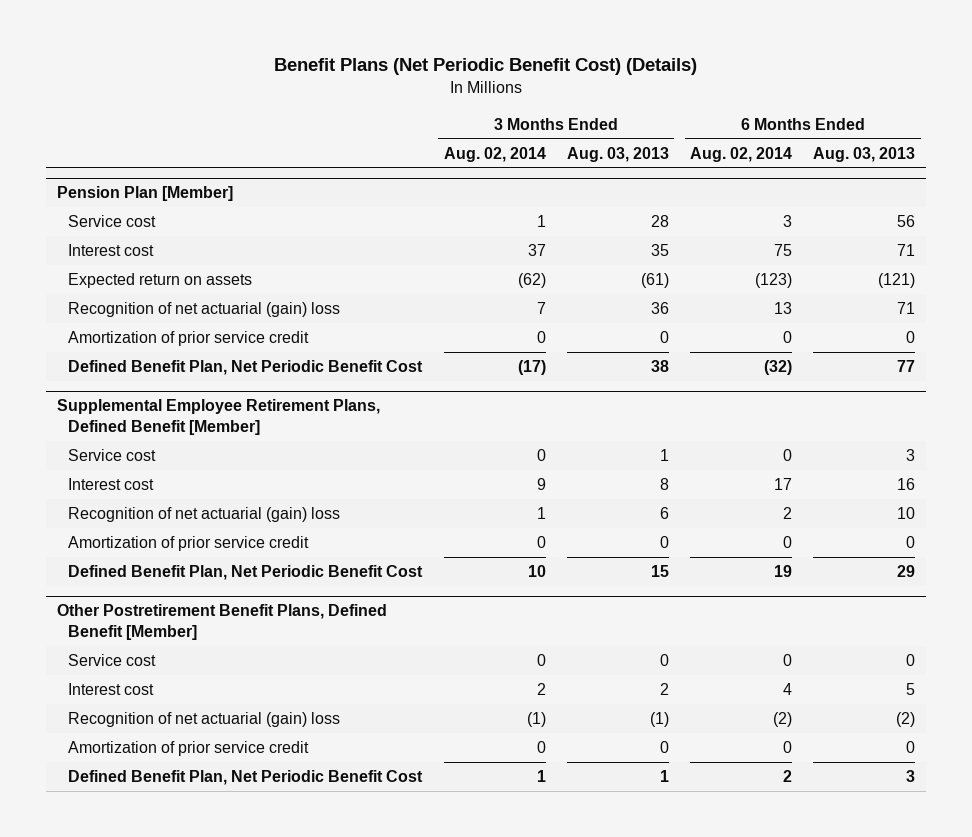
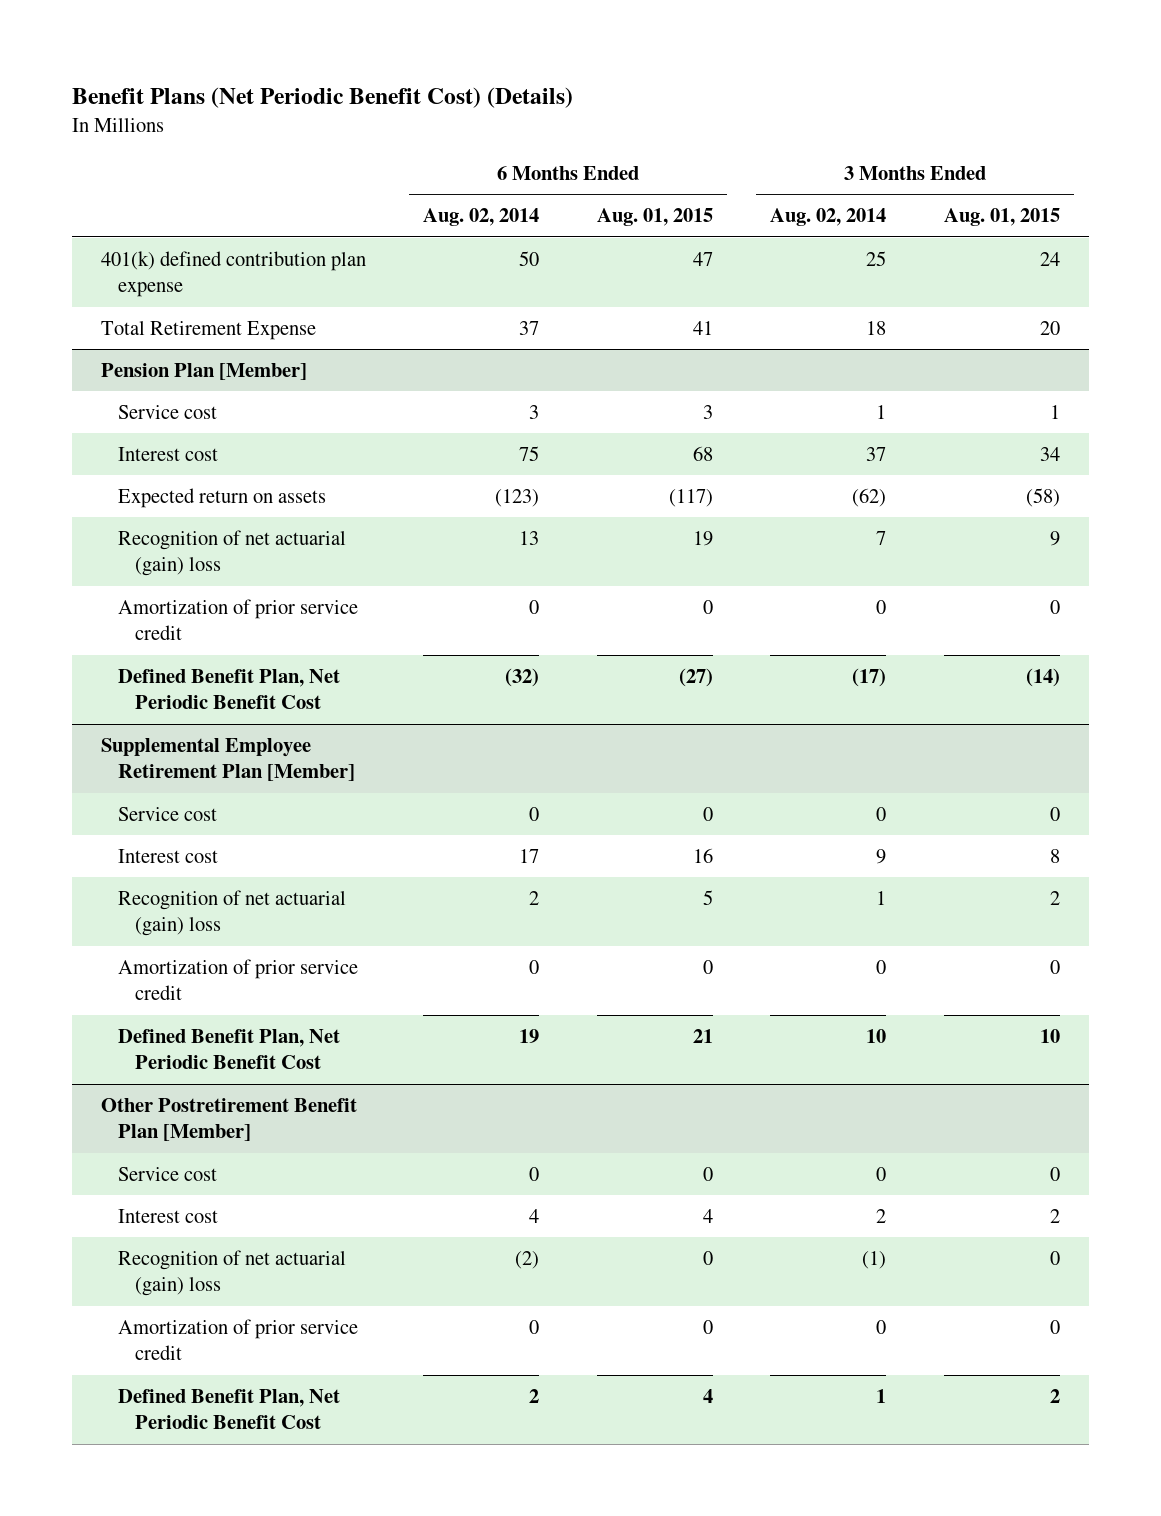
- | 3 Months Ended Aug. 02, 2014 | 3 Months Ended Aug. 03, 2013 | 6 Months Ended Aug. 02, 2014 | 6 Months Ended Aug. 03, 2013
+ | 6 Months Ended Aug. 02, 2014 | 6 Months Ended Aug. 01, 2015 | 3 Months Ended Aug. 02, 2014 | 3 Months Ended Aug. 01, 2015
+ 401(k) defined contribution plan expense | 50 | 47 | 25 | 24
+ Total Retirement Expense | 37 | 41 | 18 | 20
- Supplemental Employee Retirement Plans, Defined Benefit [Member]
+ Supplemental Employee Retirement Plan [Member]
- Other Postretirement Benefit Plans, Defined Benefit [Member]
+ Other Postretirement Benefit Plan [Member]

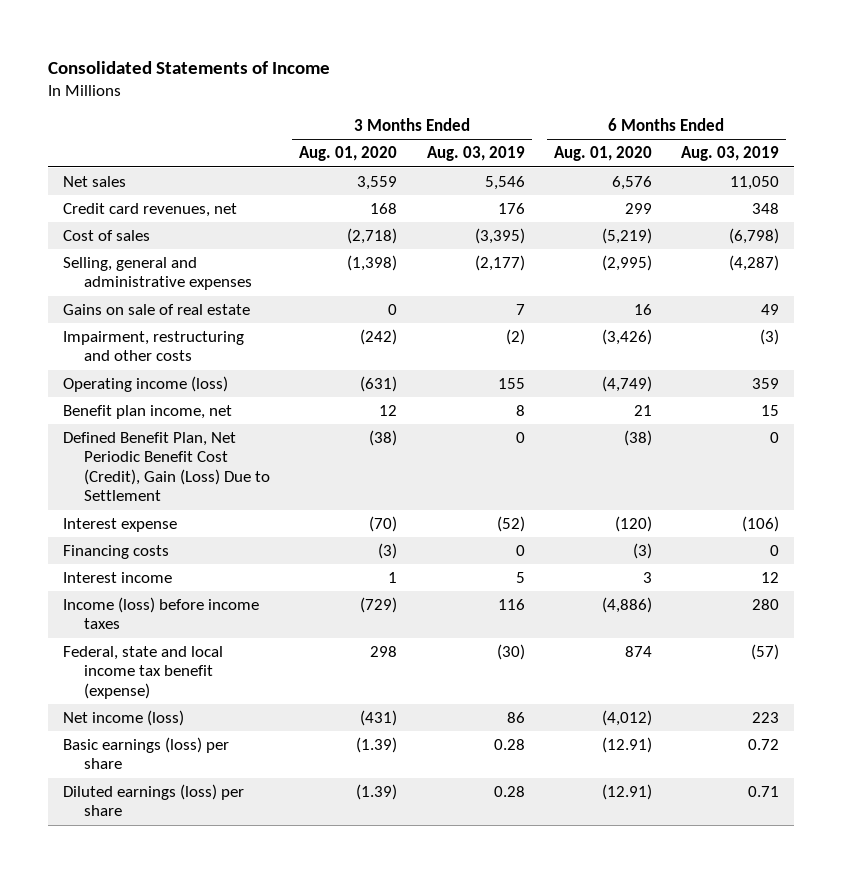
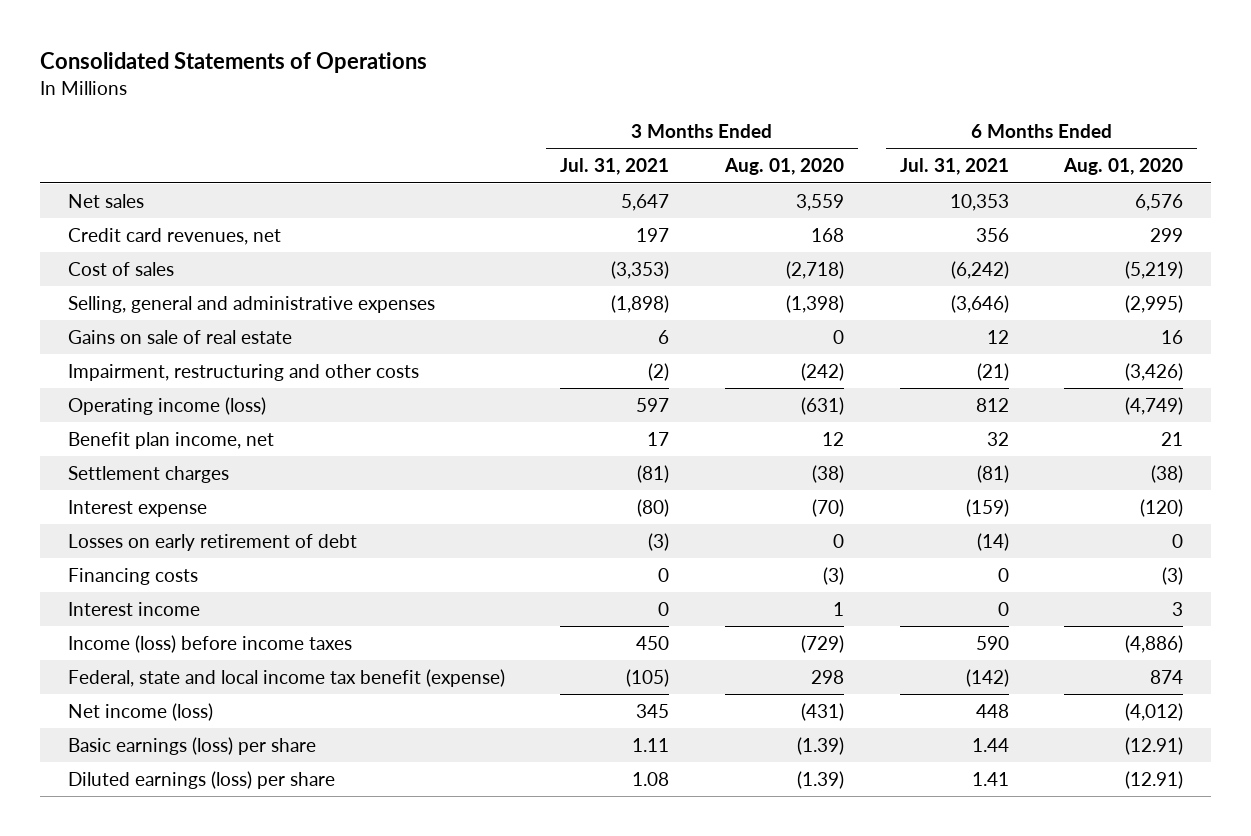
- Consolidated Statements of Income
+ Consolidated Statements of Operations
- | 3 Months Ended Aug. 01, 2020 | 3 Months Ended Aug. 03, 2019 | 6 Months Ended Aug. 01, 2020 | 6 Months Ended Aug. 03, 2019
+ | 3 Months Ended Jul. 31, 2021 | 3 Months Ended Aug. 01, 2020 | 6 Months Ended Jul. 31, 2021 | 6 Months Ended Aug. 01, 2020
- Defined Benefit Plan, Net Periodic Benefit Cost (Credit), Gain (Loss) Due to Settlement | (38) | 0 | (38) | 0
+ Settlement charges | (81) | (38) | (81) | (38)
+ Losses on early retirement of debt | (3) | 0 | (14) | 0

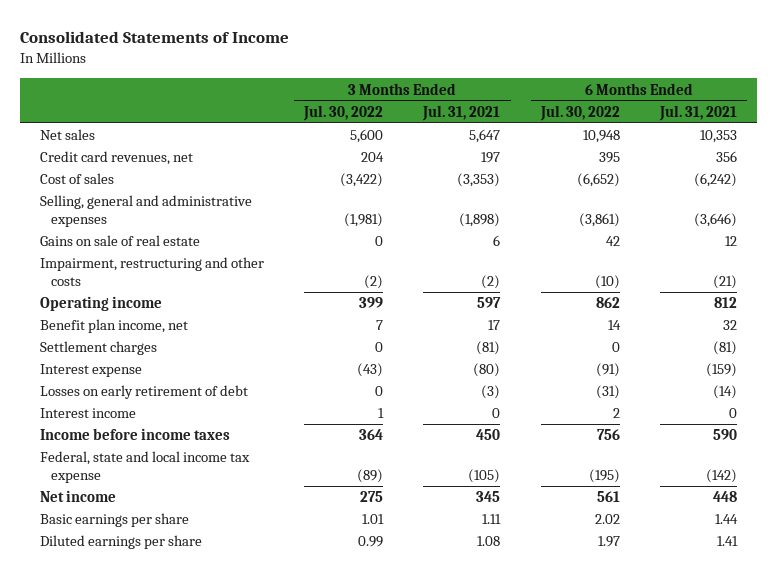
- Consolidated Statements of Operations
+ Consolidated Statements of Income
- | 3 Months Ended Jul. 31, 2021 | 3 Months Ended Aug. 01, 2020 | 6 Months Ended Jul. 31, 2021 | 6 Months Ended Aug. 01, 2020
+ | 3 Months Ended Jul. 30, 2022 | 3 Months Ended Jul. 31, 2021 | 6 Months Ended Jul. 30, 2022 | 6 Months Ended Jul. 31, 2021
- Operating income (loss) | 597 | (631) | 812 | (4,749)
+ Operating income | 399 | 597 | 862 | 812
- Financing costs | 0 | (3) | 0 | (3)
- Income (loss) before income taxes | 450 | (729) | 590 | (4,886)
- Federal, state and local income tax benefit (expense) | (105) | 298 | (142) | 874
- Net income (loss) | 345 | (431) | 448 | (4,012)
- Basic earnings (loss) per share | 1.11 | (1.39) | 1.44 | (12.91)
- Diluted earnings (loss) per share | 1.08 | (1.39) | 1.41 | (12.91)
+ Income before income taxes | 364 | 450 | 756 | 590
+ Federal, state and local income tax expense | (89) | (105) | (195) | (142)
+ Net income | 275 | 345 | 561 | 448
+ Basic earnings per share | 1.01 | 1.11 | 2.02 | 1.44
+ Diluted earnings per share | 0.99 | 1.08 | 1.97 | 1.41

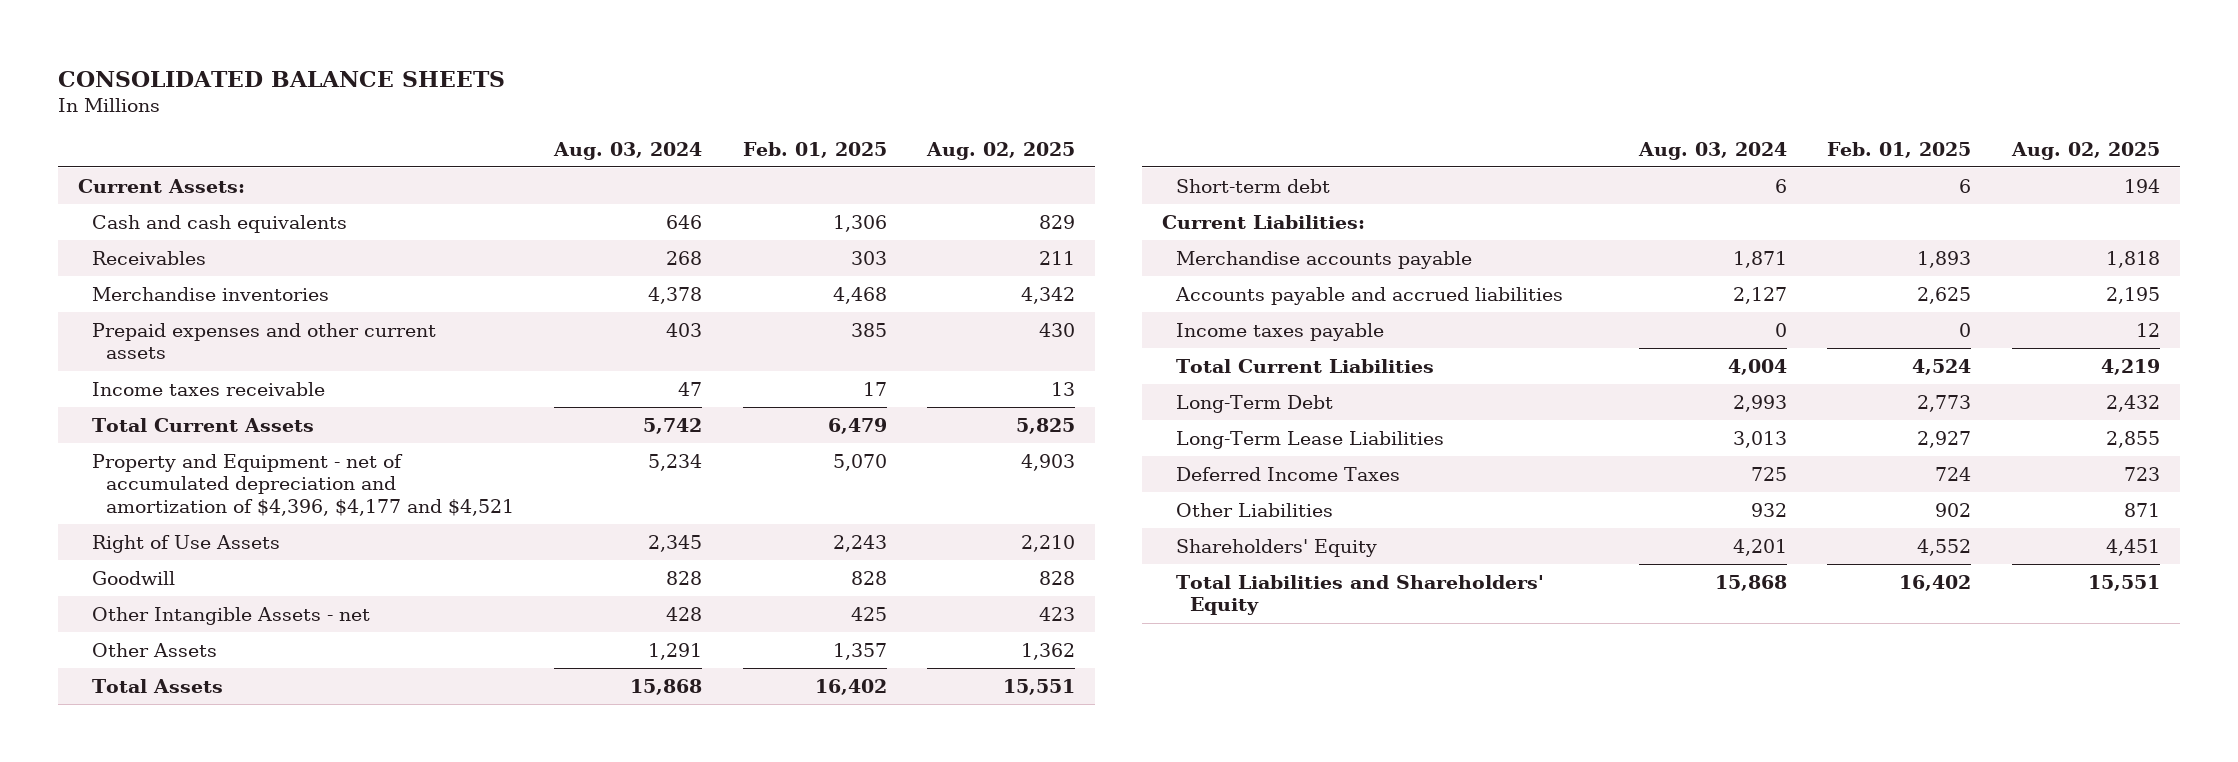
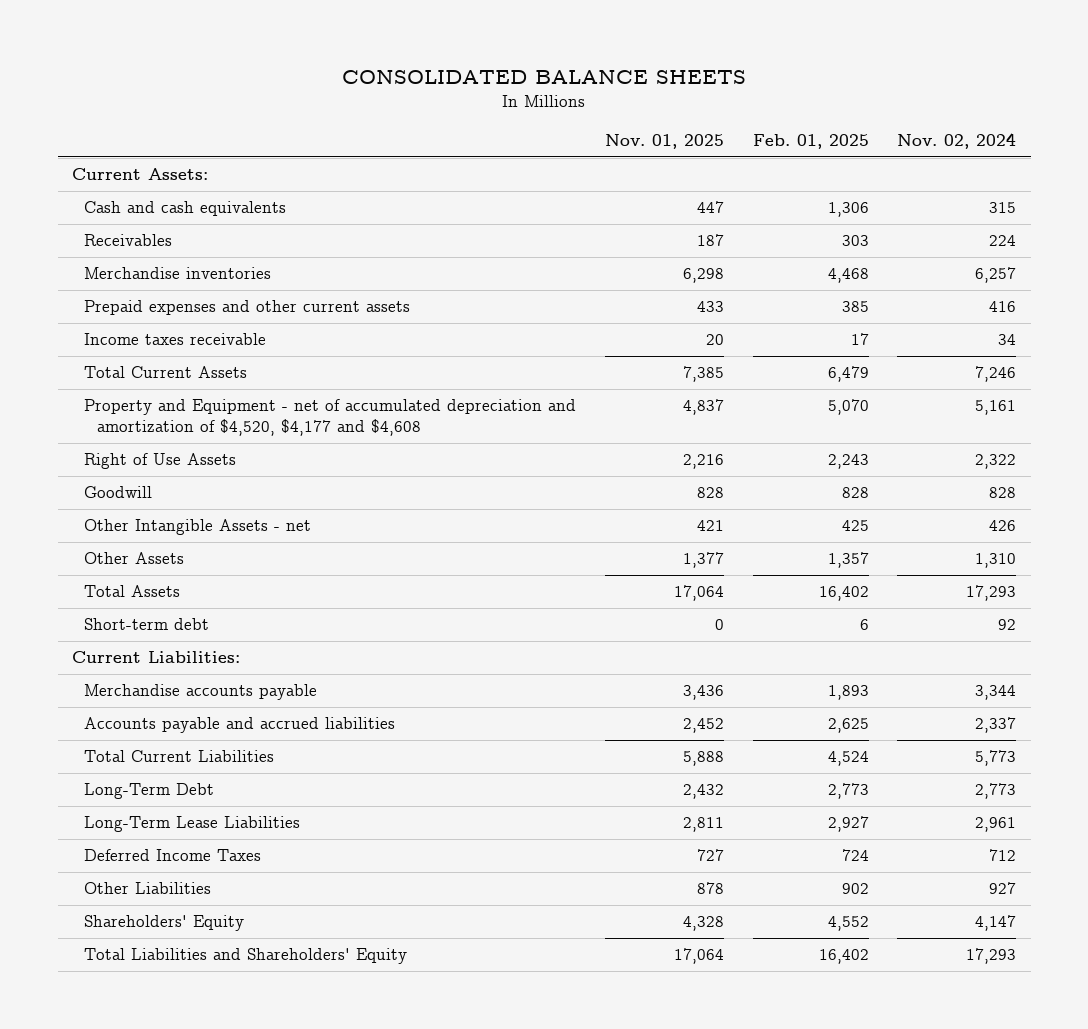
- | Aug. 03, 2024 | Feb. 01, 2025 | Aug. 02, 2025
+ | Nov. 01, 2025 | Feb. 01, 2025 | Nov. 02, 2024
- Property and Equipment - net of accumulated depreciation and amortization of $4,396, $4,177 and $4,521 | 5,234 | 5,070 | 4,903
+ Property and Equipment - net of accumulated depreciation and amortization of $4,520, $4,177 and $4,608 | 4,837 | 5,070 | 5,161
- Income taxes payable | 0 | 0 | 12

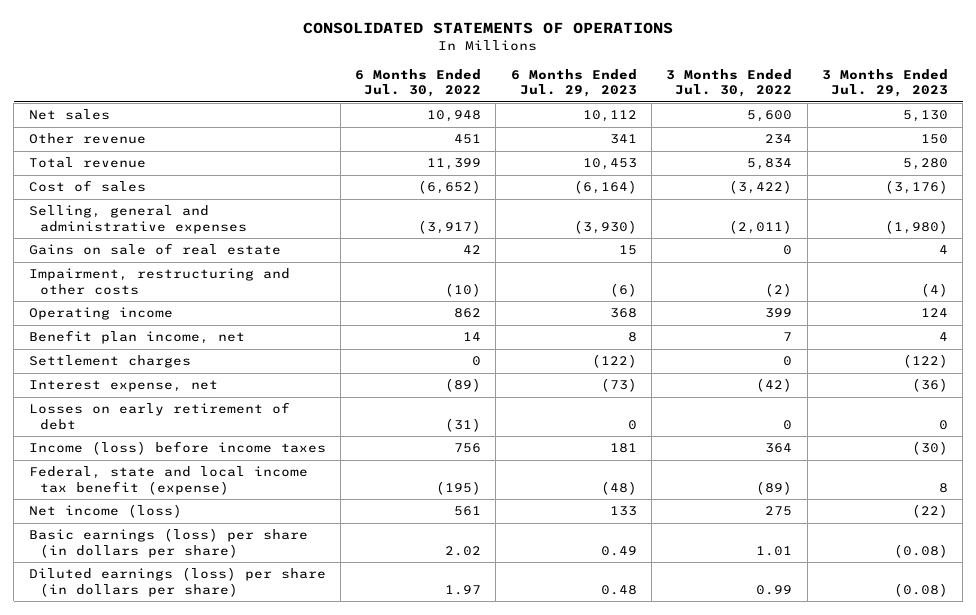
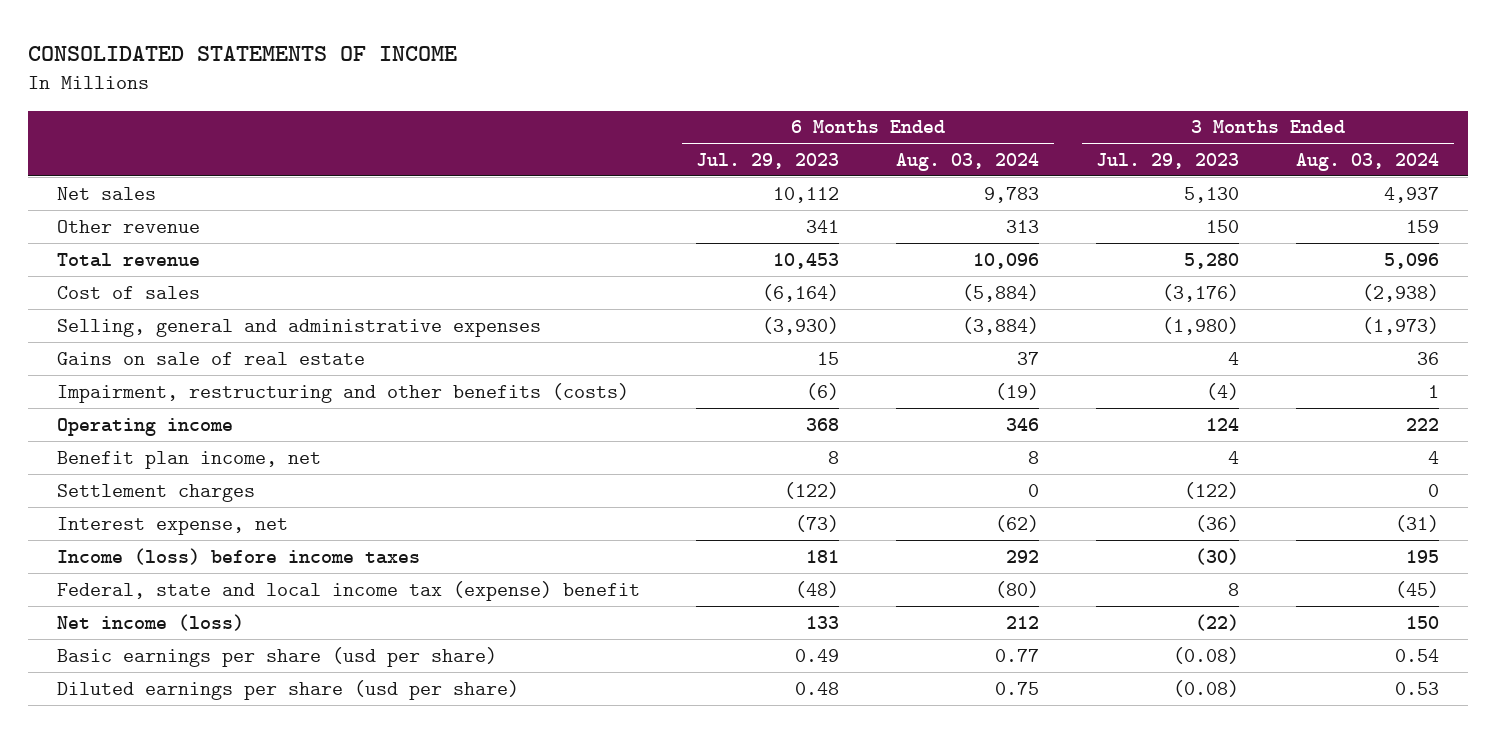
- CONSOLIDATED STATEMENTS OF OPERATIONS
+ CONSOLIDATED STATEMENTS OF INCOME
- | 6 Months Ended Jul. 30, 2022 | 6 Months Ended Jul. 29, 2023 | 3 Months Ended Jul. 30, 2022 | 3 Months Ended Jul. 29, 2023
+ | 6 Months Ended Jul. 29, 2023 | 6 Months Ended Aug. 03, 2024 | 3 Months Ended Jul. 29, 2023 | 3 Months Ended Aug. 03, 2024
- Impairment, restructuring and other costs | (10) | (6) | (2) | (4)
+ Impairment, restructuring and other benefits (costs) | (6) | (19) | (4) | 1
- Losses on early retirement of debt | (31) | 0 | 0 | 0
- Federal, state and local income tax benefit (expense) | (195) | (48) | (89) | 8
+ Federal, state and local income tax (expense) benefit | (48) | (80) | 8 | (45)
- Basic earnings (loss) per share (in dollars per share) | 2.02 | 0.49 | 1.01 | (0.08)
- Diluted earnings (loss) per share (in dollars per share) | 1.97 | 0.48 | 0.99 | (0.08)
+ Basic earnings per share (usd per share) | 0.49 | 0.77 | (0.08) | 0.54
+ Diluted earnings per share (usd per share) | 0.48 | 0.75 | (0.08) | 0.53

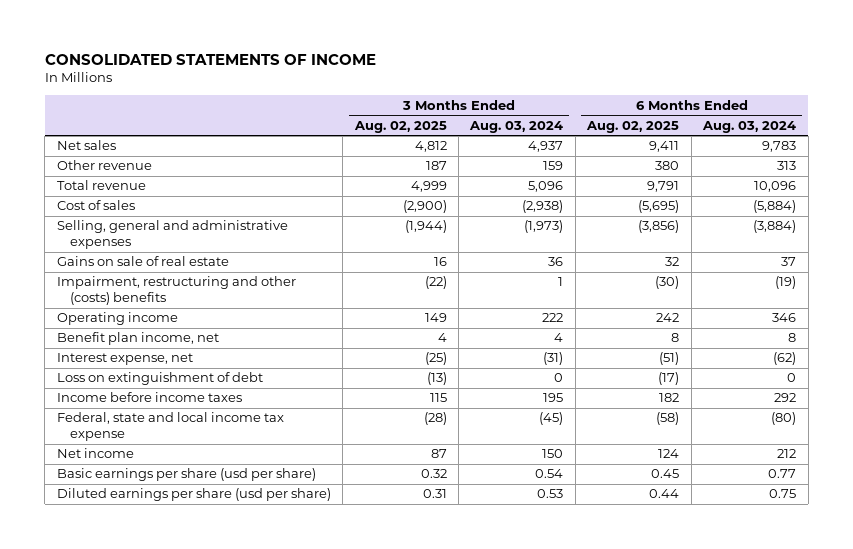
- | 6 Months Ended Jul. 29, 2023 | 6 Months Ended Aug. 03, 2024 | 3 Months Ended Jul. 29, 2023 | 3 Months Ended Aug. 03, 2024
+ | 3 Months Ended Aug. 02, 2025 | 3 Months Ended Aug. 03, 2024 | 6 Months Ended Aug. 02, 2025 | 6 Months Ended Aug. 03, 2024
- Impairment, restructuring and other benefits (costs) | (6) | (19) | (4) | 1
+ Impairment, restructuring and other (costs) benefits | (22) | 1 | (30) | (19)
- Settlement charges | (122) | 0 | (122) | 0
- Income (loss) before income taxes | 181 | 292 | (30) | 195
- Federal, state and local income tax (expense) benefit | (48) | (80) | 8 | (45)
- Net income (loss) | 133 | 212 | (22) | 150
+ Loss on extinguishment of debt | (13) | 0 | (17) | 0
+ Income before income taxes | 115 | 195 | 182 | 292
+ Federal, state and local income tax expense | (28) | (45) | (58) | (80)
+ Net income | 87 | 150 | 124 | 212

